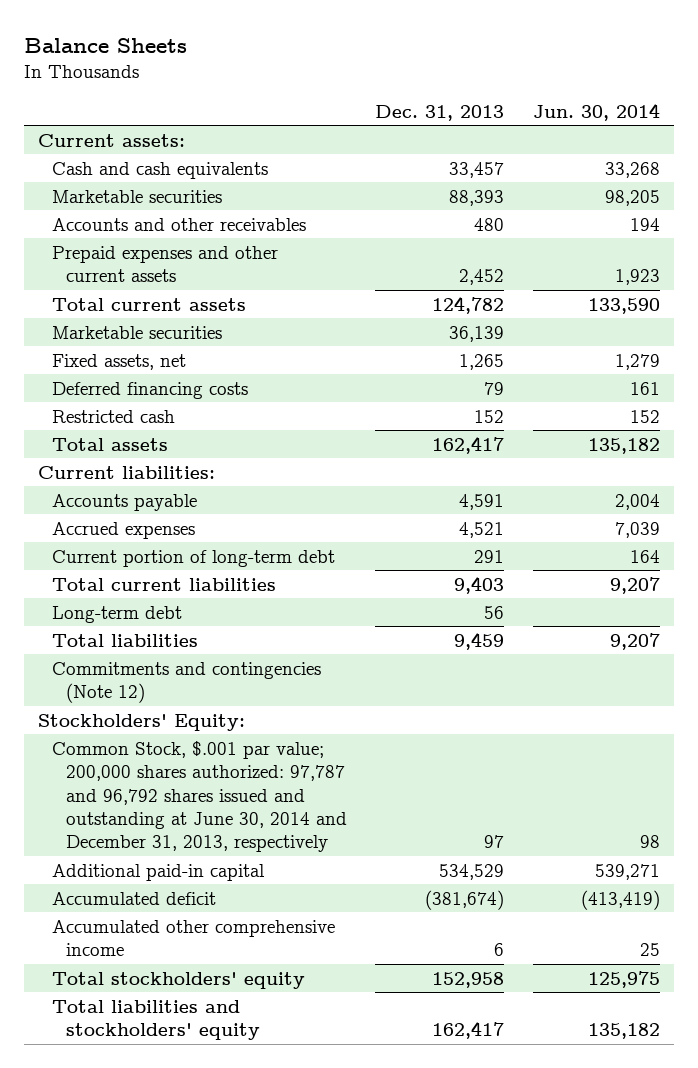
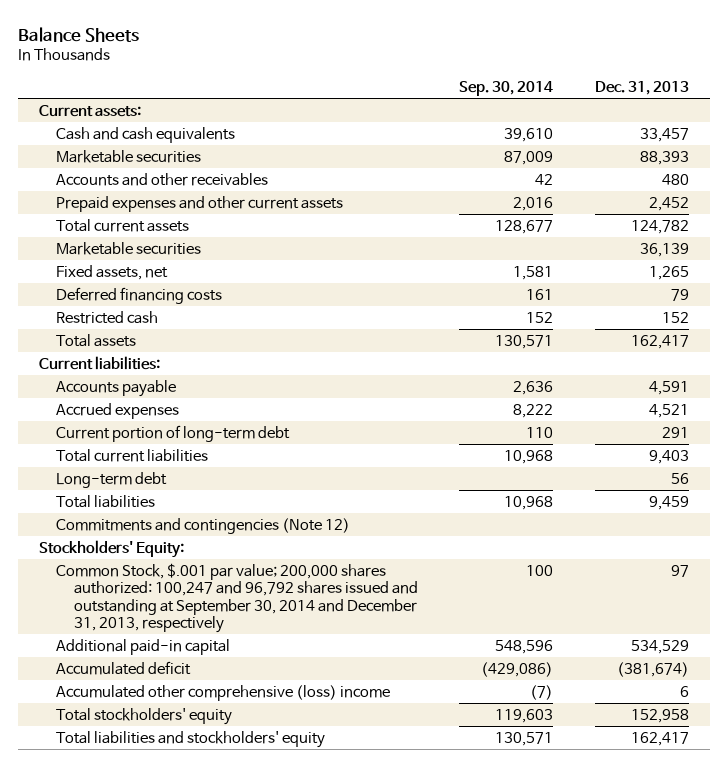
- | Dec. 31, 2013 | Jun. 30, 2014
+ | Sep. 30, 2014 | Dec. 31, 2013
- Common Stock, $.001 par value; 200,000 shares authorized: 97,787 and 96,792 shares issued and outstanding at June 30, 2014 and December 31, 2013, respectively | 97 | 98
+ Common Stock, $.001 par value; 200,000 shares authorized: 100,247 and 96,792 shares issued and outstanding at September 30, 2014 and December 31, 2013, respectively | 100 | 97
- Accumulated other comprehensive income | 6 | 25
+ Accumulated other comprehensive (loss) income | (7) | 6

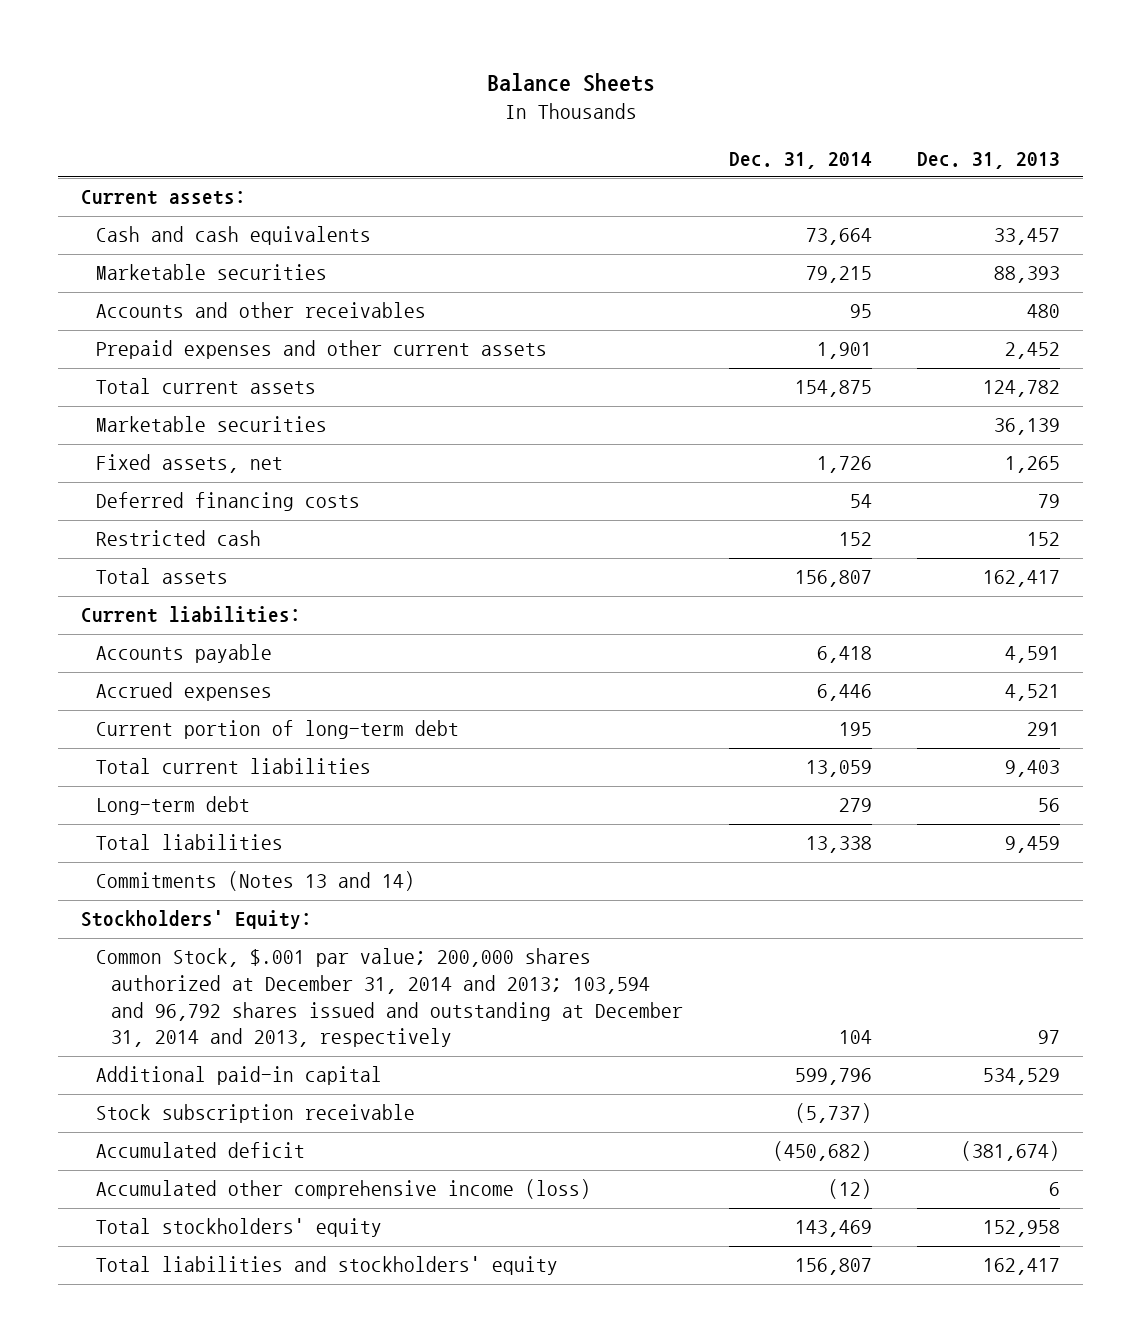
- | Sep. 30, 2014 | Dec. 31, 2013
+ | Dec. 31, 2014 | Dec. 31, 2013
- Commitments and contingencies (Note 12)
+ Commitments (Notes 13 and 14)
- Common Stock, $.001 par value; 200,000 shares authorized: 100,247 and 96,792 shares issued and outstanding at September 30, 2014 and December 31, 2013, respectively | 100 | 97
+ Common Stock, $.001 par value; 200,000 shares authorized at December 31, 2014 and 2013; 103,594 and 96,792 shares issued and outstanding at December 31, 2014 and 2013, respectively | 104 | 97
+ Stock subscription receivable | (5,737) |
- Accumulated other comprehensive (loss) income | (7) | 6
+ Accumulated other comprehensive income (loss) | (12) | 6

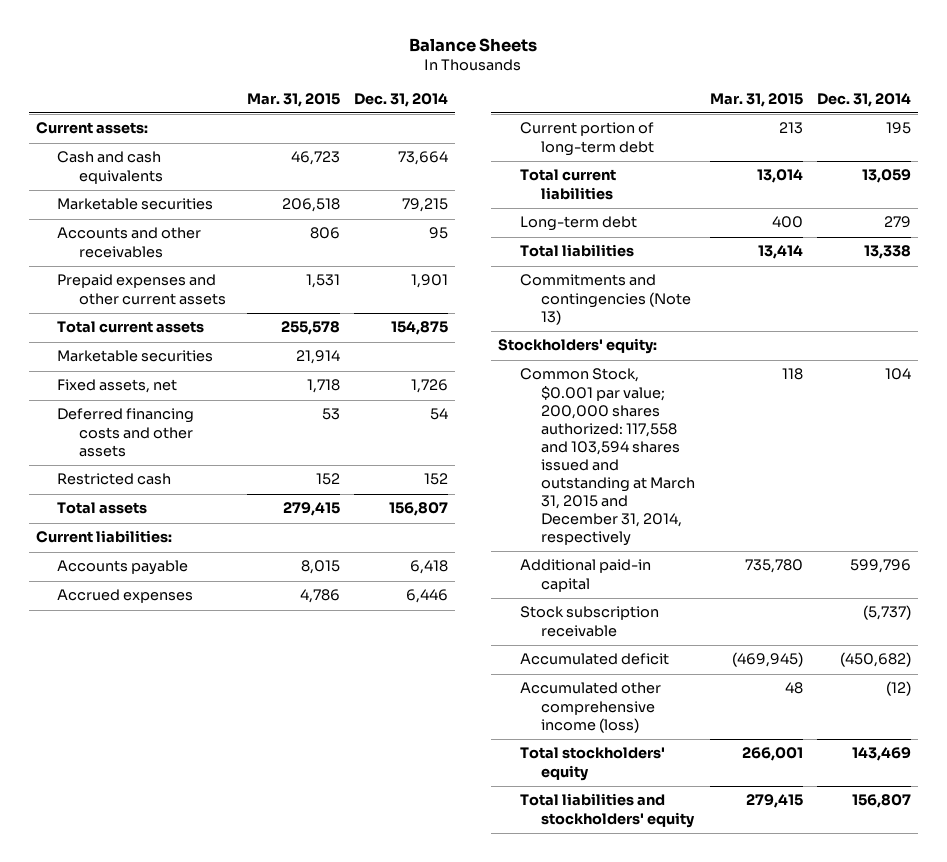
- | Dec. 31, 2014 | Dec. 31, 2013
+ | Mar. 31, 2015 | Dec. 31, 2014
- Deferred financing costs | 54 | 79
+ Deferred financing costs and other assets | 53 | 54
- Commitments (Notes 13 and 14)
- Stockholders' Equity:
- Common Stock, $.001 par value; 200,000 shares authorized at December 31, 2014 and 2013; 103,594 and 96,792 shares issued and outstanding at December 31, 2014 and 2013, respectively | 104 | 97
+ Commitments and contingencies (Note 13)
+ Stockholders' equity:
+ Common Stock, $0.001 par value; 200,000 shares authorized: 117,558 and 103,594 shares issued and outstanding at March 31, 2015 and December 31, 2014, respectively | 118 | 104

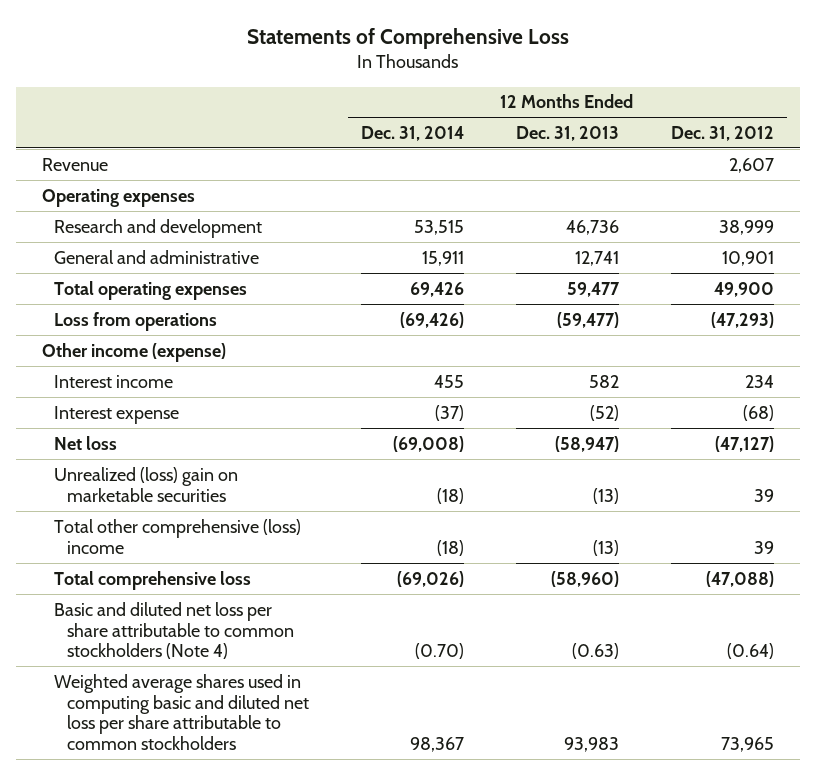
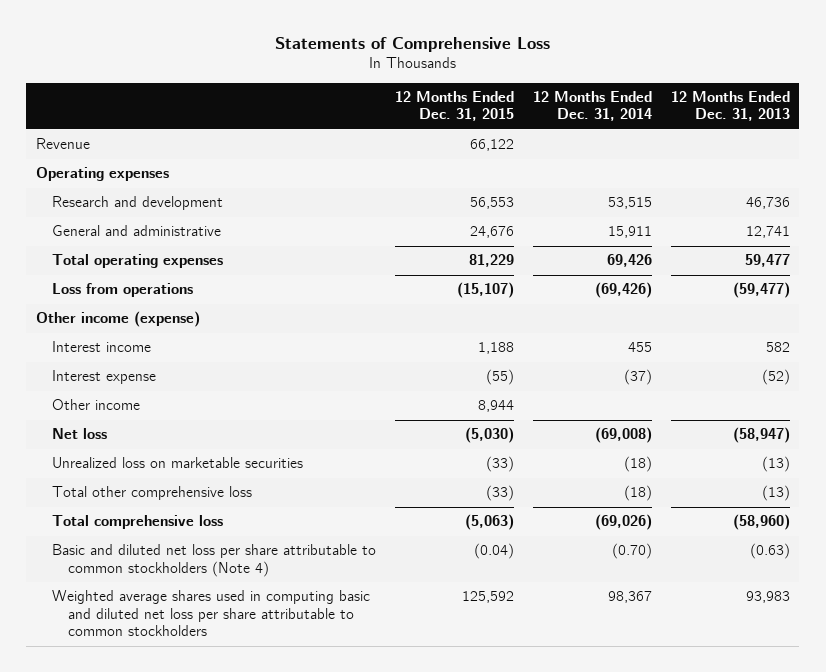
- | 12 Months Ended Dec. 31, 2014 | 12 Months Ended Dec. 31, 2013 | 12 Months Ended Dec. 31, 2012
+ | 12 Months Ended Dec. 31, 2015 | 12 Months Ended Dec. 31, 2014 | 12 Months Ended Dec. 31, 2013
+ Other income | 8,944 | |
- Unrealized (loss) gain on marketable securities | (18) | (13) | 39
- Total other comprehensive (loss) income | (18) | (13) | 39
+ Unrealized loss on marketable securities | (33) | (18) | (13)
+ Total other comprehensive loss | (33) | (18) | (13)

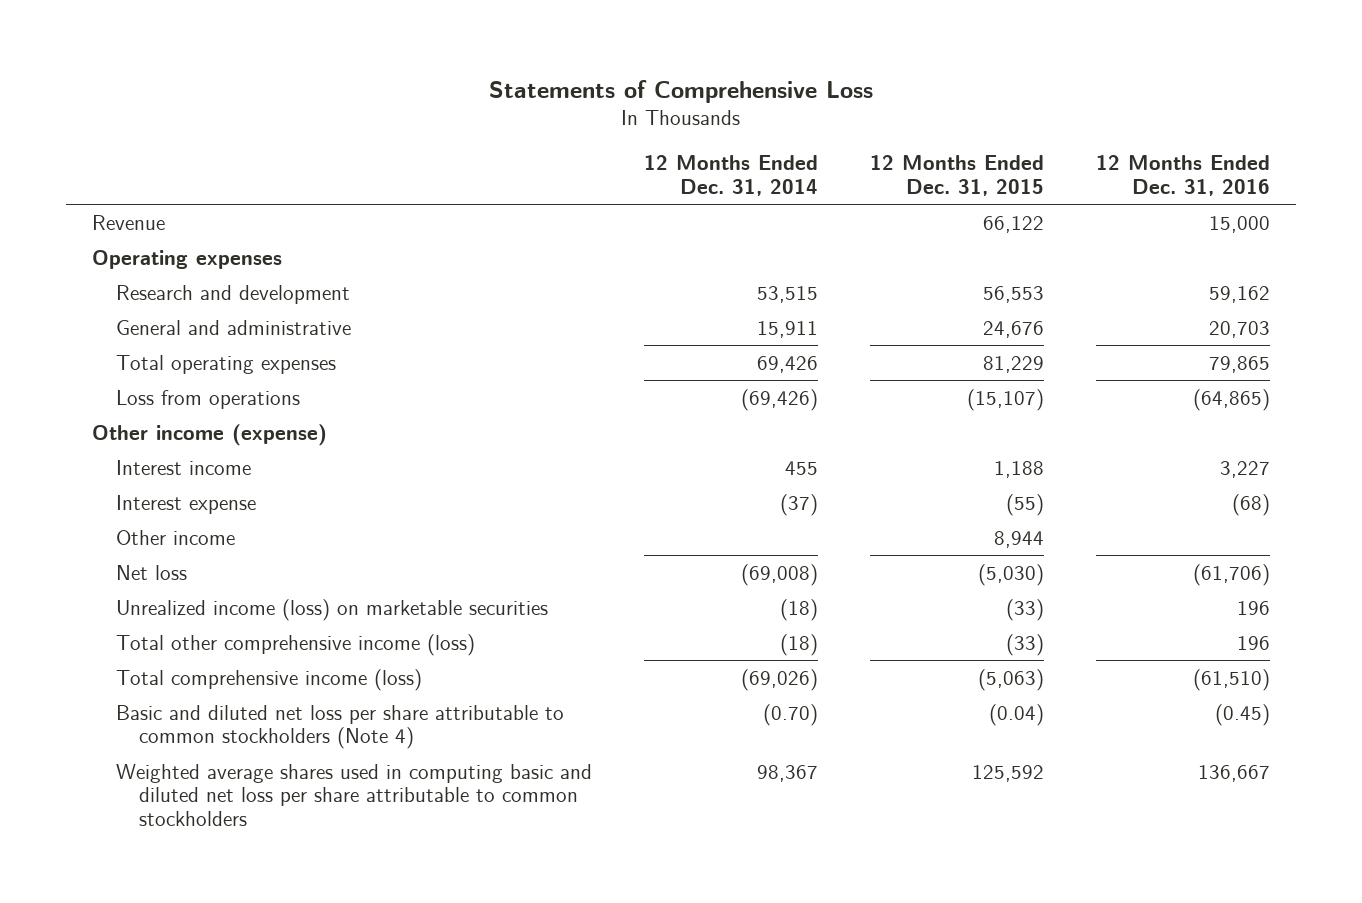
- | 12 Months Ended Dec. 31, 2015 | 12 Months Ended Dec. 31, 2014 | 12 Months Ended Dec. 31, 2013
+ | 12 Months Ended Dec. 31, 2014 | 12 Months Ended Dec. 31, 2015 | 12 Months Ended Dec. 31, 2016
- Unrealized loss on marketable securities | (33) | (18) | (13)
- Total other comprehensive loss | (33) | (18) | (13)
- Total comprehensive loss | (5,063) | (69,026) | (58,960)
+ Unrealized income (loss) on marketable securities | (18) | (33) | 196
+ Total other comprehensive income (loss) | (18) | (33) | 196
+ Total comprehensive income (loss) | (69,026) | (5,063) | (61,510)

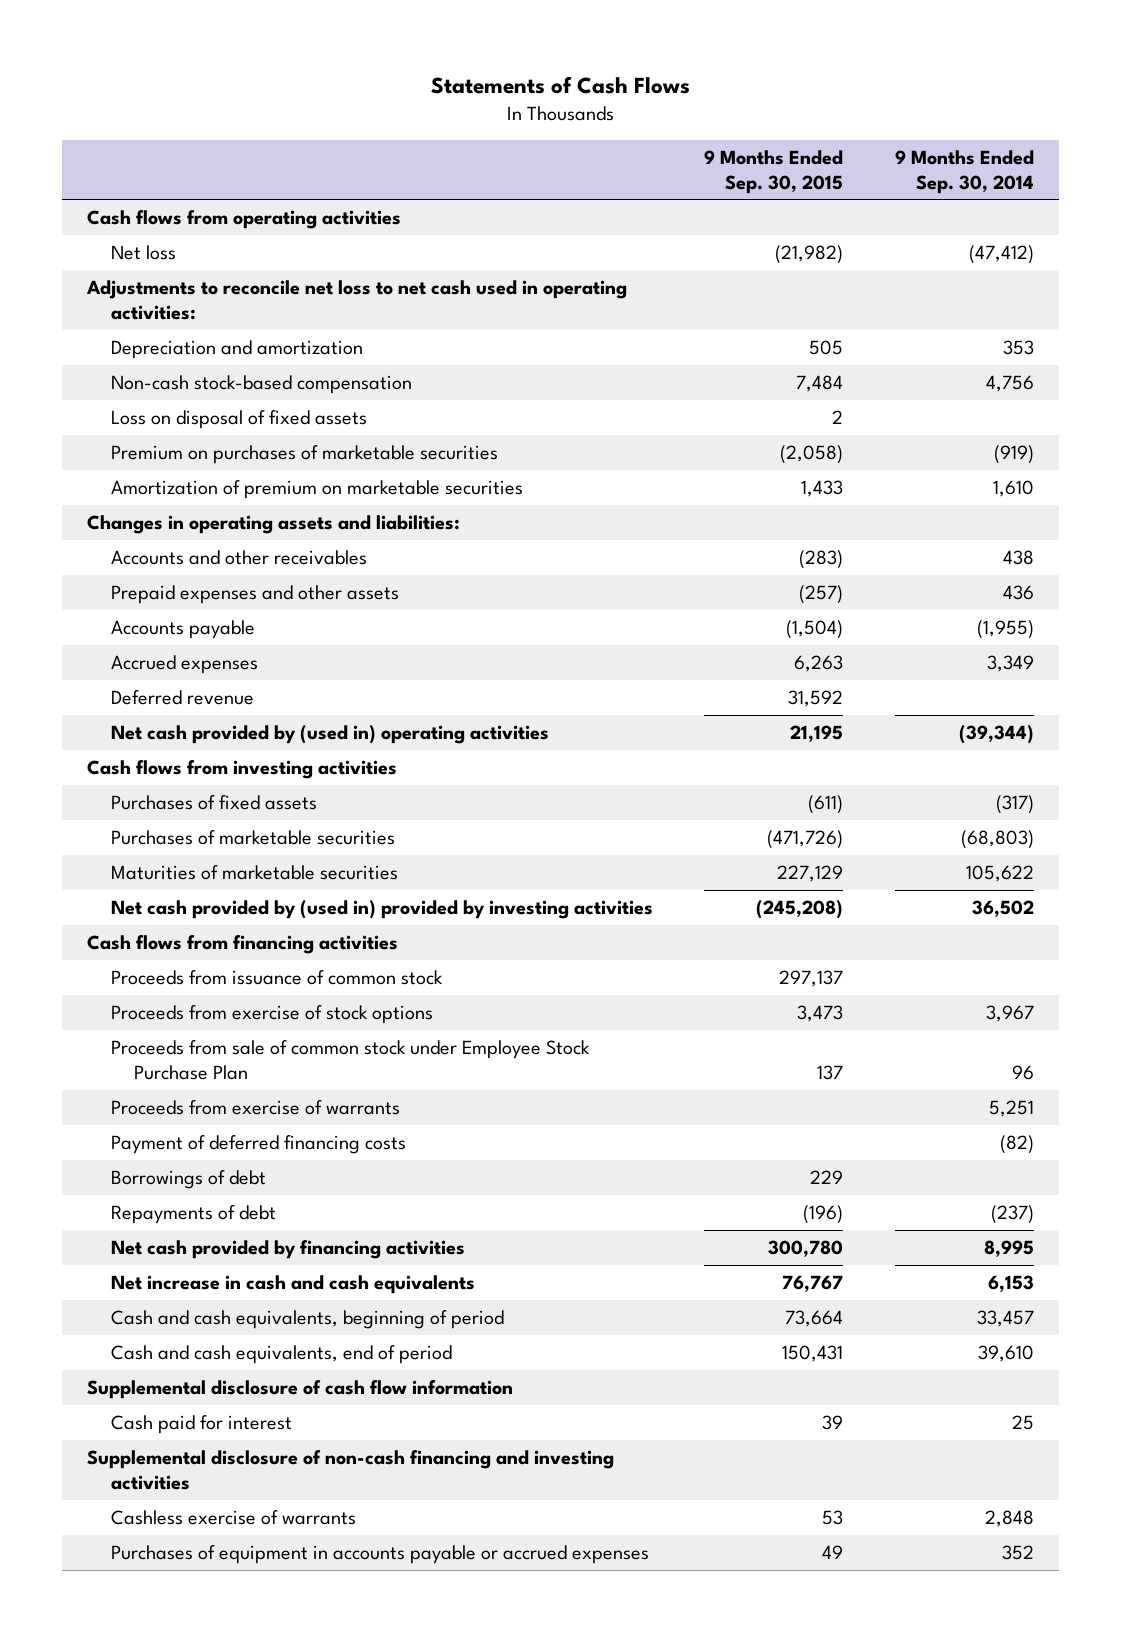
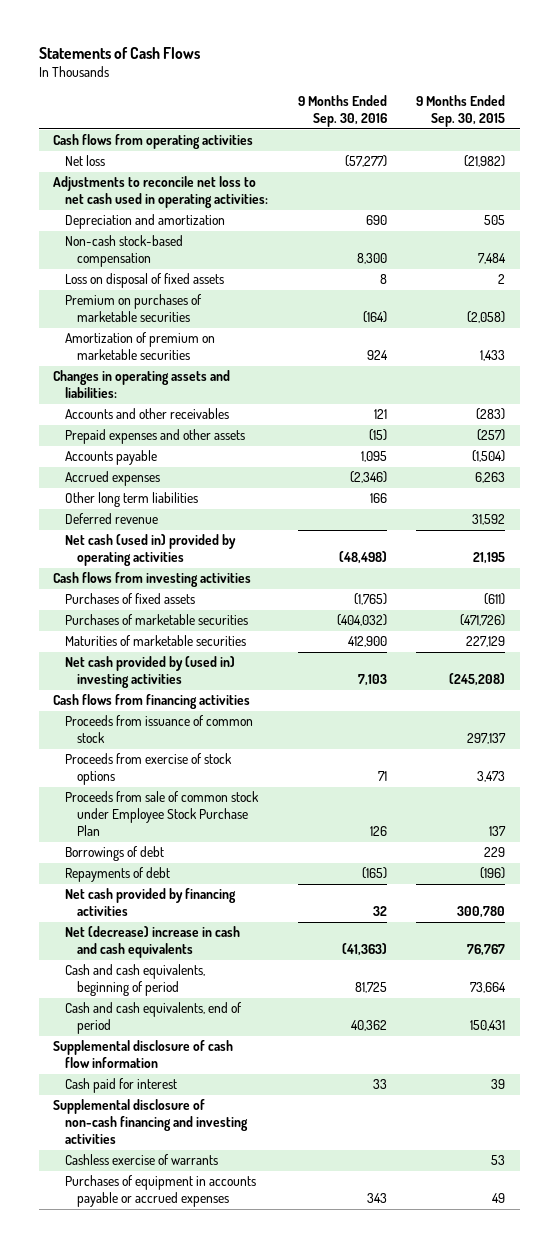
- | 9 Months Ended Sep. 30, 2015 | 9 Months Ended Sep. 30, 2014
+ | 9 Months Ended Sep. 30, 2016 | 9 Months Ended Sep. 30, 2015
+ Other long term liabilities | 166 |
- Net cash provided by (used in) operating activities | 21,195 | (39,344)
+ Net cash (used in) provided by operating activities | (48,498) | 21,195
- Net cash provided by (used in) provided by investing activities | (245,208) | 36,502
+ Net cash provided by (used in) investing activities | 7,103 | (245,208)
- Proceeds from exercise of warrants | | 5,251
- Payment of deferred financing costs | | (82)
- Net increase in cash and cash equivalents | 76,767 | 6,153
+ Net (decrease) increase in cash and cash equivalents | (41,363) | 76,767

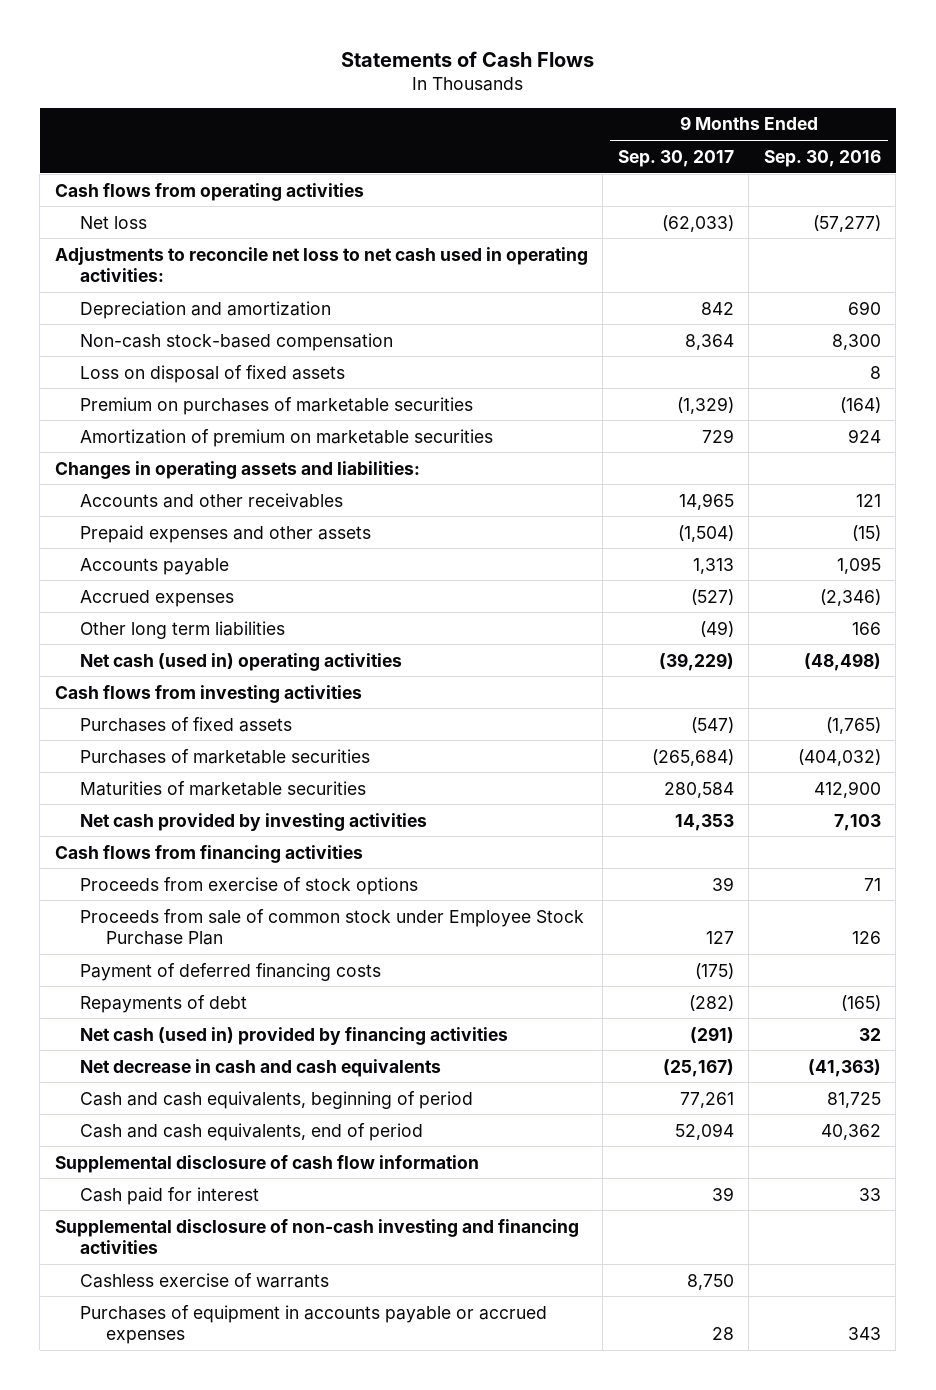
- | 9 Months Ended Sep. 30, 2016 | 9 Months Ended Sep. 30, 2015
+ | 9 Months Ended Sep. 30, 2017 | 9 Months Ended Sep. 30, 2016
- Deferred revenue | | 31,592
- Net cash (used in) provided by operating activities | (48,498) | 21,195
+ Net cash (used in) operating activities | (39,229) | (48,498)
- Net cash provided by (used in) investing activities | 7,103 | (245,208)
+ Net cash provided by investing activities | 14,353 | 7,103
- Proceeds from issuance of common stock | | 297,137
- Borrowings of debt | | 229
+ Payment of deferred financing costs | (175) |
- Net cash provided by financing activities | 32 | 300,780
- Net (decrease) increase in cash and cash equivalents | (41,363) | 76,767
+ Net cash (used in) provided by financing activities | (291) | 32
+ Net decrease in cash and cash equivalents | (25,167) | (41,363)
- Supplemental disclosure of non-cash financing and investing activities
+ Supplemental disclosure of non-cash investing and financing activities

